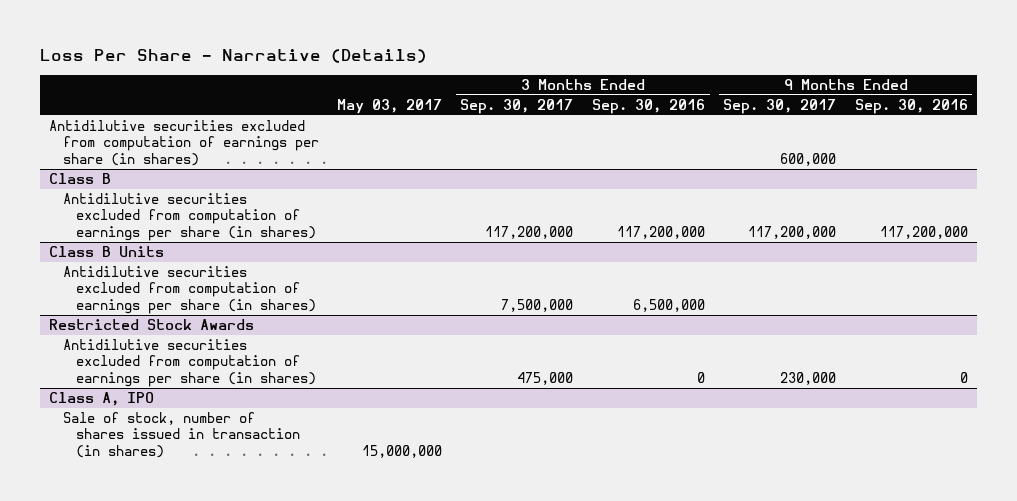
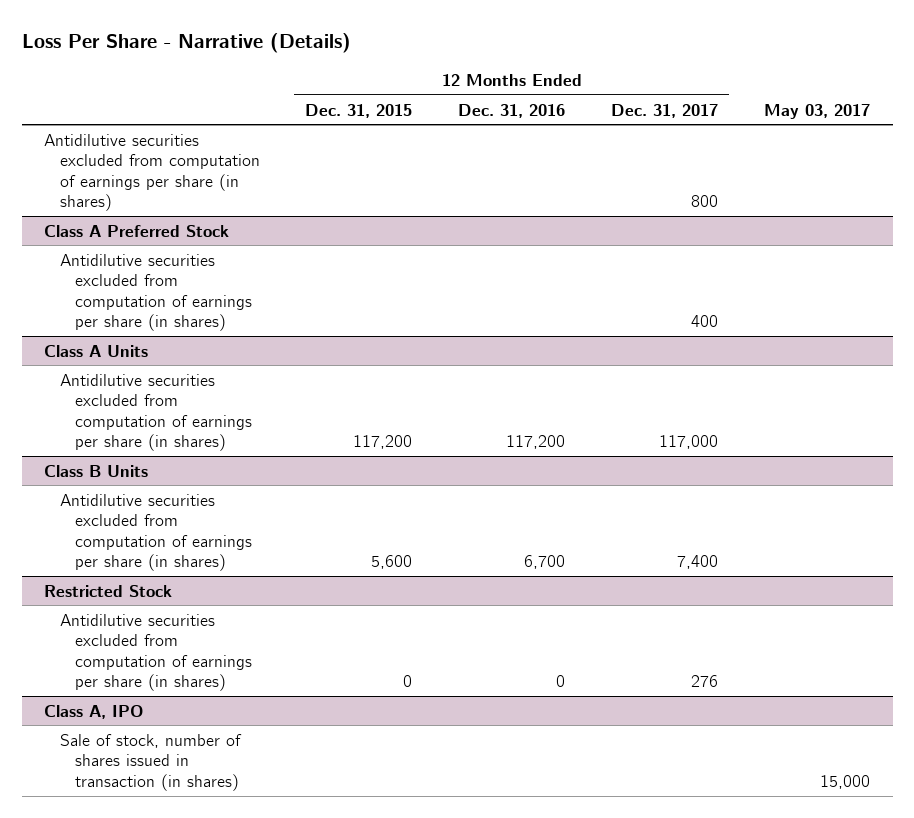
- | May 03, 2017 | 3 Months Ended Sep. 30, 2017 | 3 Months Ended Sep. 30, 2016 | 9 Months Ended Sep. 30, 2017 | 9 Months Ended Sep. 30, 2016
+ | 12 Months Ended Dec. 31, 2015 | 12 Months Ended Dec. 31, 2016 | 12 Months Ended Dec. 31, 2017 | May 03, 2017
- Class B
- Antidilutive securities excluded from computation of earnings per share (in shares) | | 117,200,000 | 117,200,000 | 117,200,000 | 117,200,000
+ Class A Preferred Stock
+ Antidilutive securities excluded from computation of earnings per share (in shares) | | | 400 |
+ Class A Units
+ Antidilutive securities excluded from computation of earnings per share (in shares) | 117,200 | 117,200 | 117,000 |
- Restricted Stock Awards
+ Restricted Stock
@ Class A, IPO
- Sale of stock, number of shares issued in transaction (in shares) | 15,000,000 | | | |
+ Sale of stock, number of shares issued in transaction (in shares) | | | | 15,000

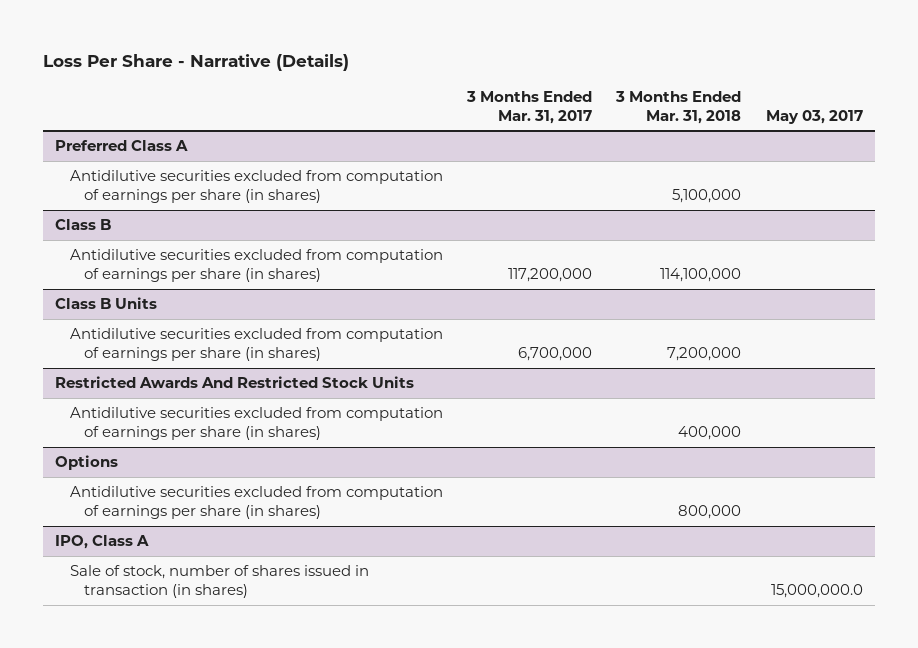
- | 12 Months Ended Dec. 31, 2015 | 12 Months Ended Dec. 31, 2016 | 12 Months Ended Dec. 31, 2017 | May 03, 2017
+ | 3 Months Ended Mar. 31, 2017 | 3 Months Ended Mar. 31, 2018 | May 03, 2017
- Antidilutive securities excluded from computation of earnings per share (in shares) | | | 800 |
- Class A Preferred Stock
+ Preferred Class A
- Class A Units
- Antidilutive securities excluded from computation of earnings per share (in shares) | 117,200 | 117,200 | 117,000 |
+ Class B
+ Antidilutive securities excluded from computation of earnings per share (in shares) | 117,200,000 | 114,100,000 |
- Restricted Stock
- Antidilutive securities excluded from computation of earnings per share (in shares) | 0 | 0 | 276 |
- Class A, IPO
- Sale of stock, number of shares issued in transaction (in shares) | | | | 15,000
+ Restricted Awards And Restricted Stock Units
+ Antidilutive securities excluded from computation of earnings per share (in shares) | | 400,000 |
+ Options
+ Antidilutive securities excluded from computation of earnings per share (in shares) | | 800,000 |
+ IPO, Class A
+ Sale of stock, number of shares issued in transaction (in shares) | | | 15,000,000.0

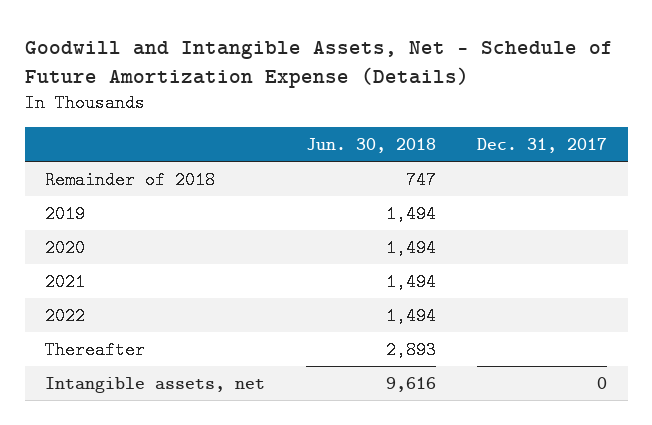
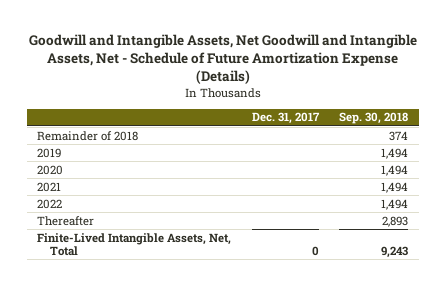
- Goodwill and Intangible Assets, Net - Schedule of Future Amortization Expense (Details)
+ Goodwill and Intangible Assets, Net Goodwill and Intangible Assets, Net - Schedule of Future Amortization Expense (Details)
- | Jun. 30, 2018 | Dec. 31, 2017
+ | Dec. 31, 2017 | Sep. 30, 2018
- Intangible assets, net | 9,616 | 0
+ Finite-Lived Intangible Assets, Net, Total | 0 | 9,243

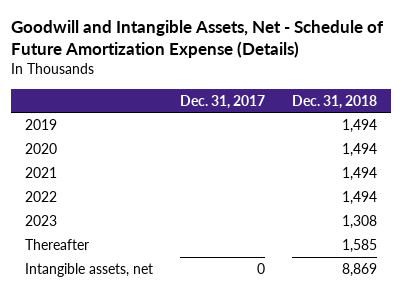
- Goodwill and Intangible Assets, Net Goodwill and Intangible Assets, Net - Schedule of Future Amortization Expense (Details)
+ Goodwill and Intangible Assets, Net - Schedule of Future Amortization Expense (Details)
- | Dec. 31, 2017 | Sep. 30, 2018
+ | Dec. 31, 2017 | Dec. 31, 2018
- Remainder of 2018 | | 374
+ 2023 | | 1,308
- Finite-Lived Intangible Assets, Net, Total | 0 | 9,243
+ Intangible assets, net | 0 | 8,869

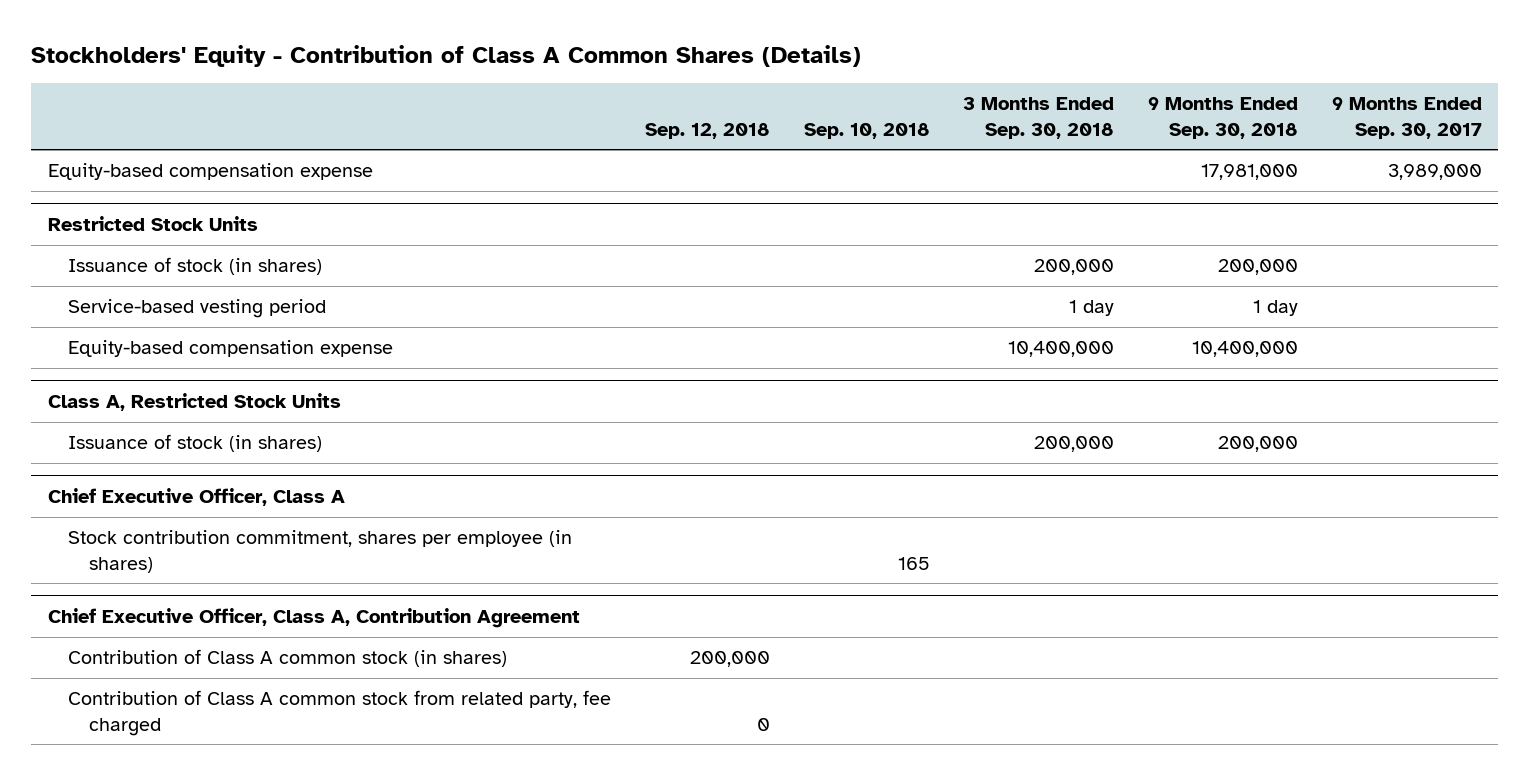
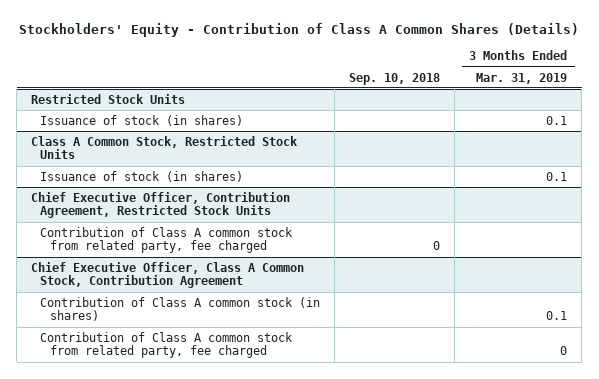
- | Sep. 12, 2018 | Sep. 10, 2018 | 3 Months Ended Sep. 30, 2018 | 9 Months Ended Sep. 30, 2018 | 9 Months Ended Sep. 30, 2017
+ | Sep. 10, 2018 | 3 Months Ended Mar. 31, 2019
- Equity-based compensation expense | | | | 17,981,000 | 3,989,000
@ Restricted Stock Units
- Service-based vesting period | | | 1 day | 1 day |
- Equity-based compensation expense | | | 10,400,000 | 10,400,000 |
- Class A, Restricted Stock Units
+ Class A Common Stock, Restricted Stock Units
- Chief Executive Officer, Class A
- Stock contribution commitment, shares per employee (in shares) | | 165 | | |
- Chief Executive Officer, Class A, Contribution Agreement
+ Chief Executive Officer, Contribution Agreement, Restricted Stock Units
+ Contribution of Class A common stock from related party, fee charged | 0 |
+ Chief Executive Officer, Class A Common Stock, Contribution Agreement

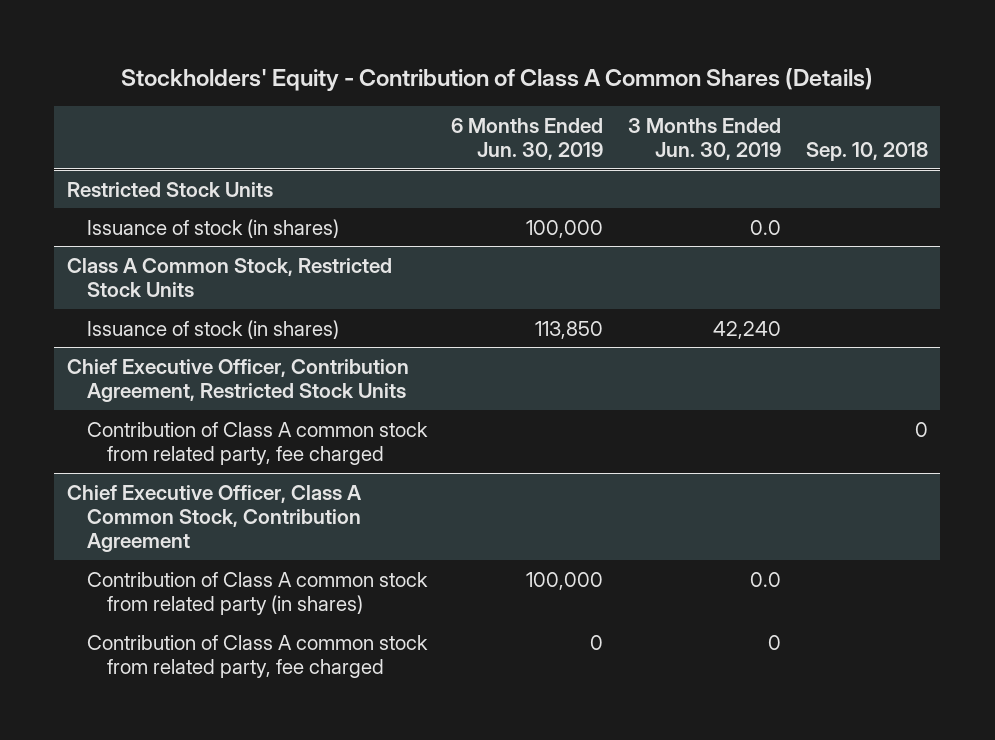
- | Sep. 10, 2018 | 3 Months Ended Mar. 31, 2019
+ | 6 Months Ended Jun. 30, 2019 | 3 Months Ended Jun. 30, 2019 | Sep. 10, 2018
@ Chief Executive Officer, Class A Common Stock, Contribution Agreement
- Contribution of Class A common stock (in shares) | | 0.1
+ Contribution of Class A common stock from related party (in shares) | 100,000 | 0.0 |

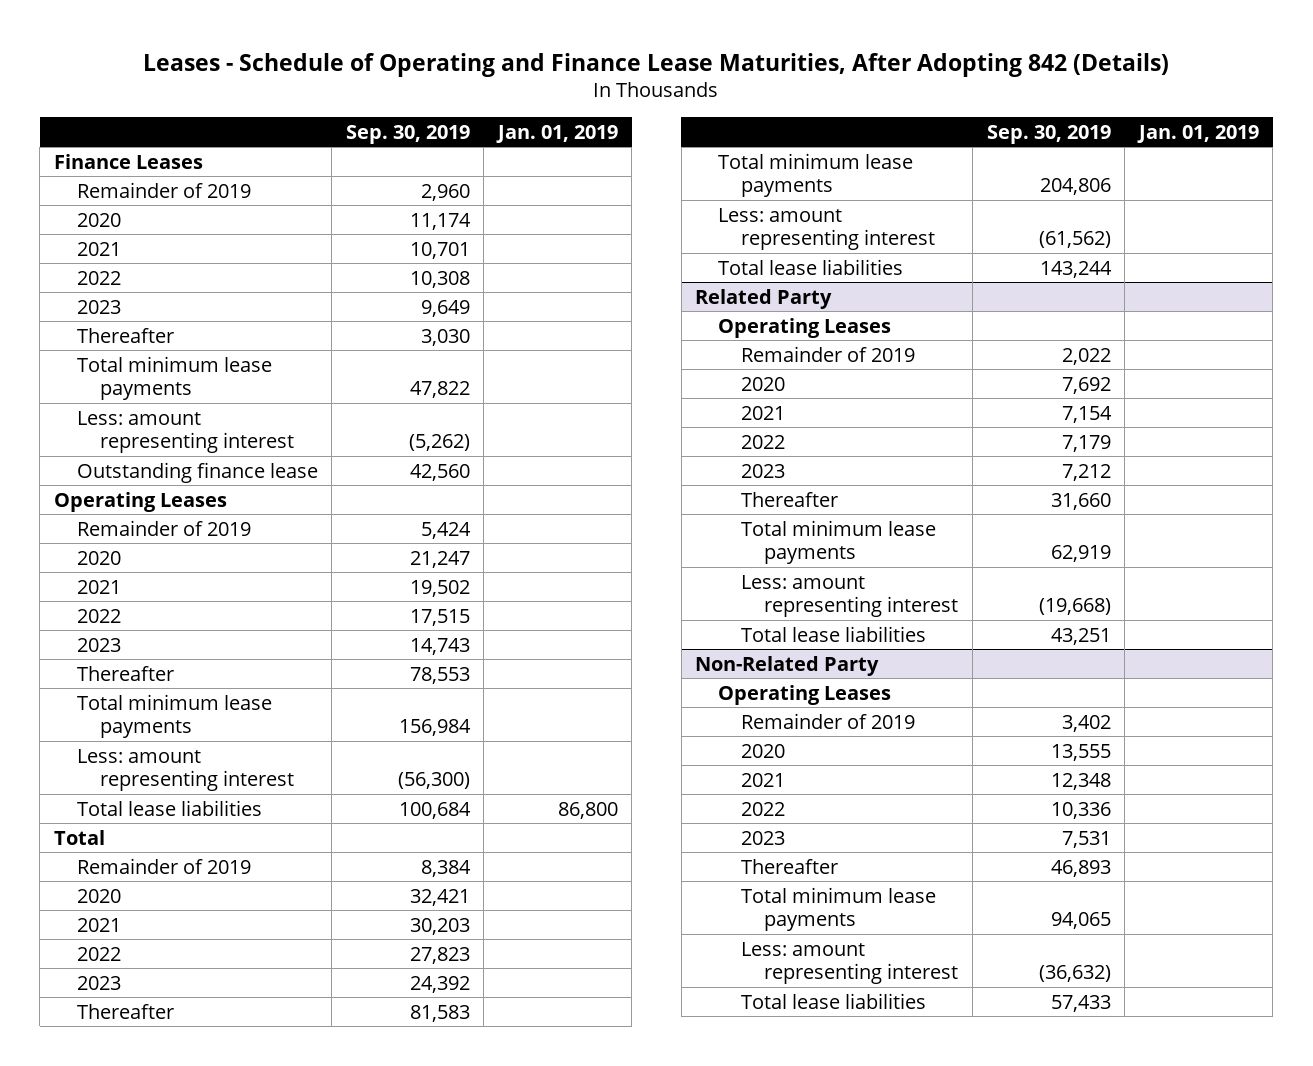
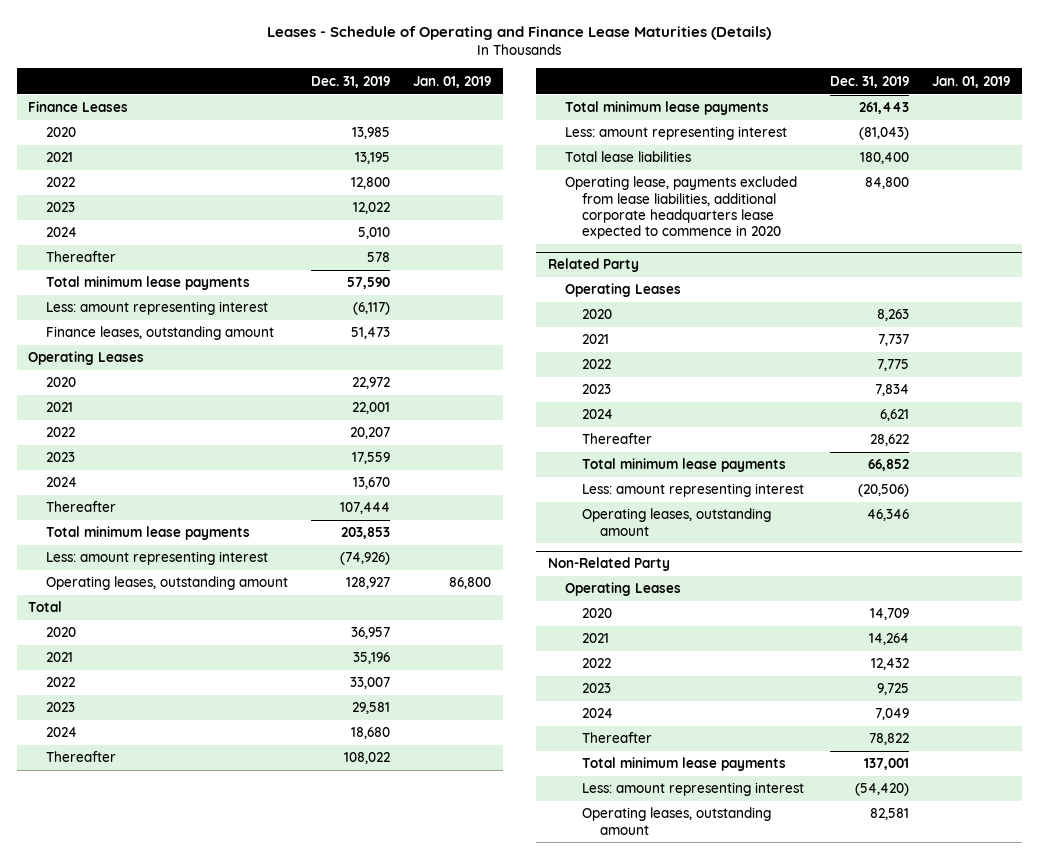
- Leases - Schedule of Operating and Finance Lease Maturities, After Adopting 842 (Details)
+ Leases - Schedule of Operating and Finance Lease Maturities (Details)
- | Sep. 30, 2019 | Jan. 01, 2019
+ | Dec. 31, 2019 | Jan. 01, 2019
- Remainder of 2019 | 2,960 |
+ 2024 | 5,010 |
- Outstanding finance lease | 42,560 |
+ Finance leases, outstanding amount | 51,473 |
- Remainder of 2019 | 5,424 |
+ 2024 | 13,670 |
- Total lease liabilities | 100,684 | 86,800
+ Operating leases, outstanding amount | 128,927 | 86,800
- Remainder of 2019 | 8,384 |
+ 2024 | 18,680 |
+ Operating lease, payments excluded from lease liabilities, additional corporate headquarters lease expected to commence in 2020 | 84,800 |
@ Related Party
- Remainder of 2019 | 2,022 |
+ 2024 | 6,621 |
- Total lease liabilities | 43,251 |
+ Operating leases, outstanding amount | 46,346 |
@ Non-Related Party
- Remainder of 2019 | 3,402 |
+ 2024 | 7,049 |
- Total lease liabilities | 57,433 |
+ Operating leases, outstanding amount | 82,581 |

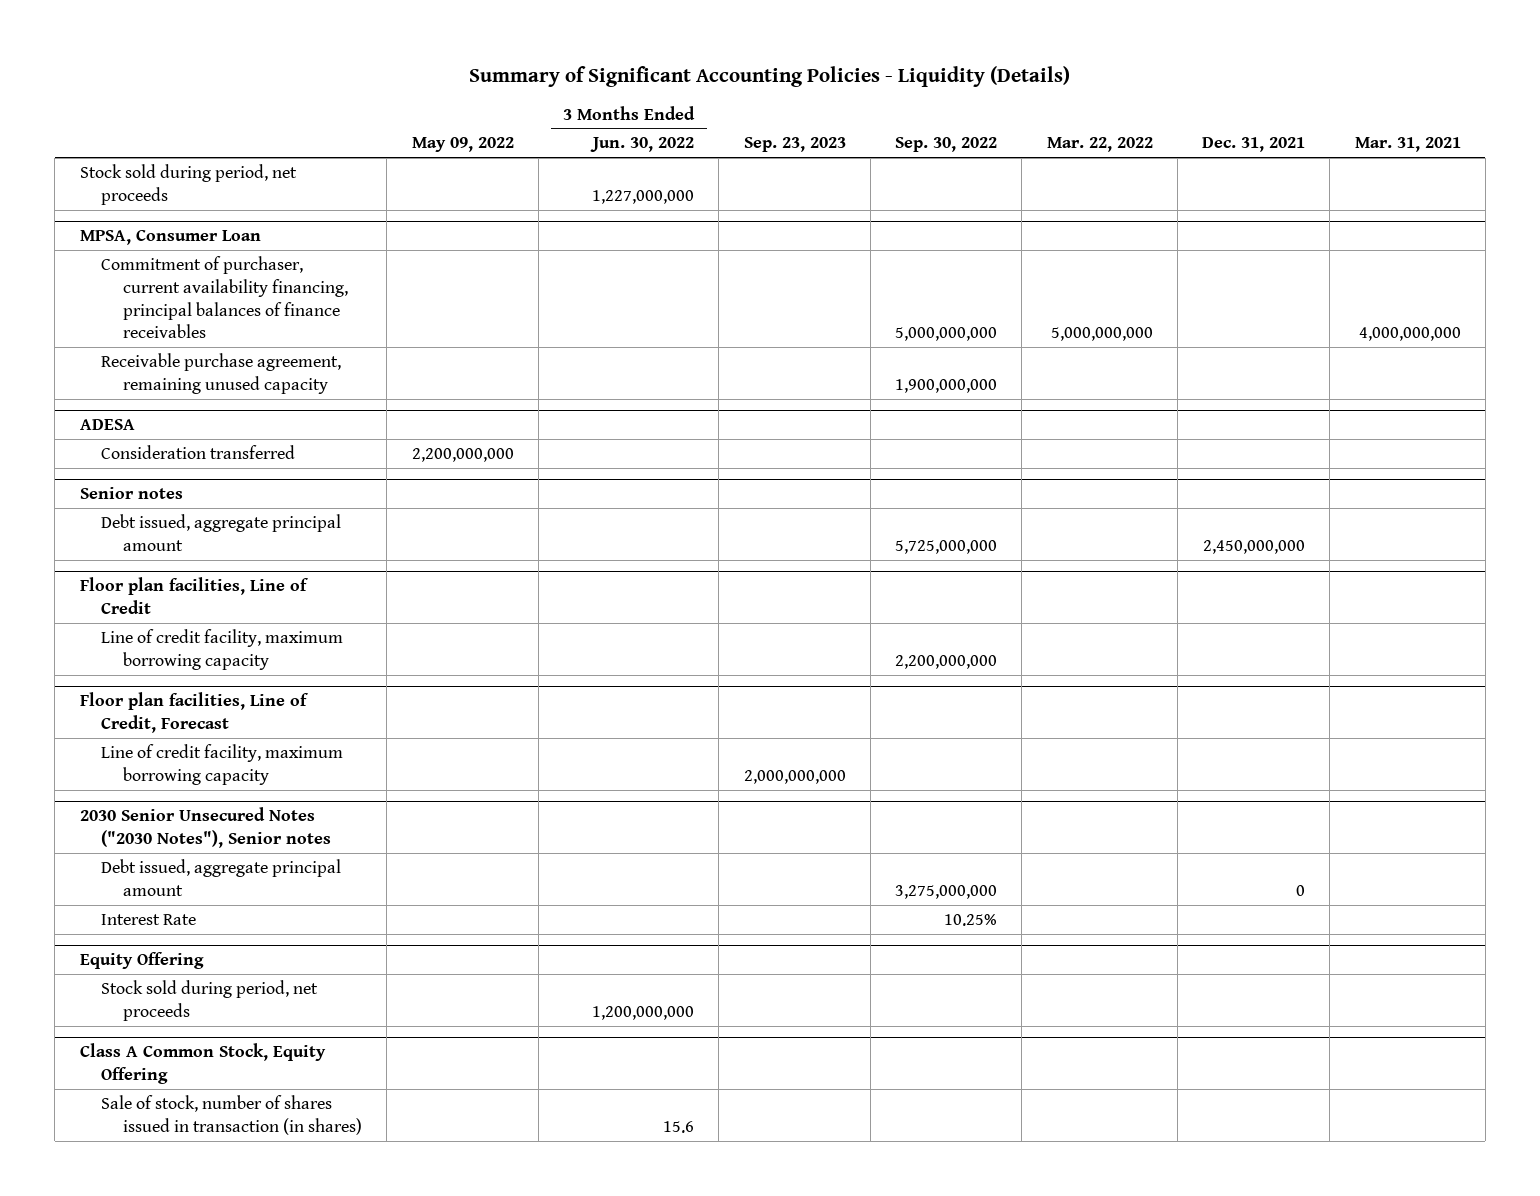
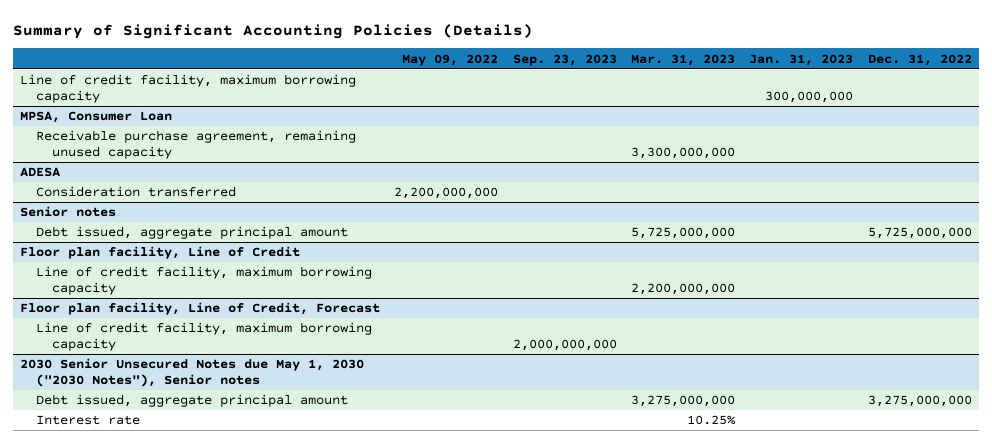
- Summary of Significant Accounting Policies - Liquidity (Details)
+ Summary of Significant Accounting Policies (Details)
- | May 09, 2022 | 3 Months Ended Jun. 30, 2022 | Sep. 23, 2023 | Sep. 30, 2022 | Mar. 22, 2022 | Dec. 31, 2021 | Mar. 31, 2021
+ | May 09, 2022 | Sep. 23, 2023 | Mar. 31, 2023 | Jan. 31, 2023 | Dec. 31, 2022
- Stock sold during period, net proceeds | | 1,227,000,000 | | | | |
+ Line of credit facility, maximum borrowing capacity | | | | 300,000,000 |
@ MPSA, Consumer Loan
- Commitment of purchaser, current availability financing, principal balances of finance receivables | | | | 5,000,000,000 | 5,000,000,000 | | 4,000,000,000
- Floor plan facilities, Line of Credit
+ Floor plan facility, Line of Credit
- Floor plan facilities, Line of Credit, Forecast
+ Floor plan facility, Line of Credit, Forecast
- 2030 Senior Unsecured Notes ("2030 Notes"), Senior notes
+ 2030 Senior Unsecured Notes due May 1, 2030 ("2030 Notes"), Senior notes
- Interest Rate | | | | 10.25% | | |
- Equity Offering
- Stock sold during period, net proceeds | | 1,200,000,000 | | | | |
- Class A Common Stock, Equity Offering
- Sale of stock, number of shares issued in transaction (in shares) | | 15.6 | | | | |
+ Interest rate | | | 10.25% | |

